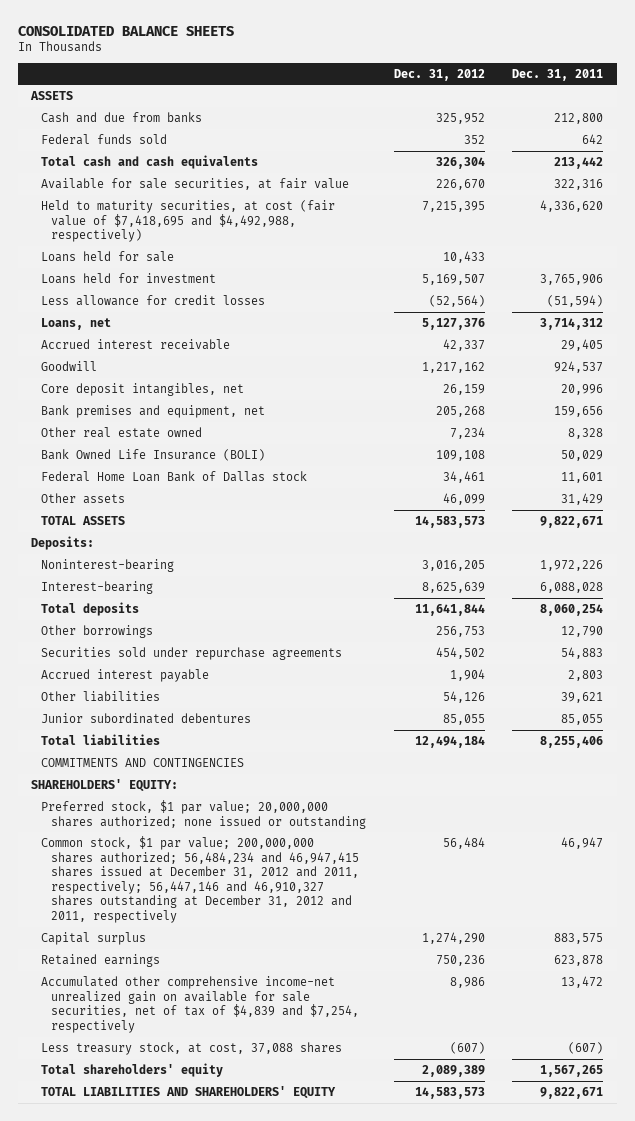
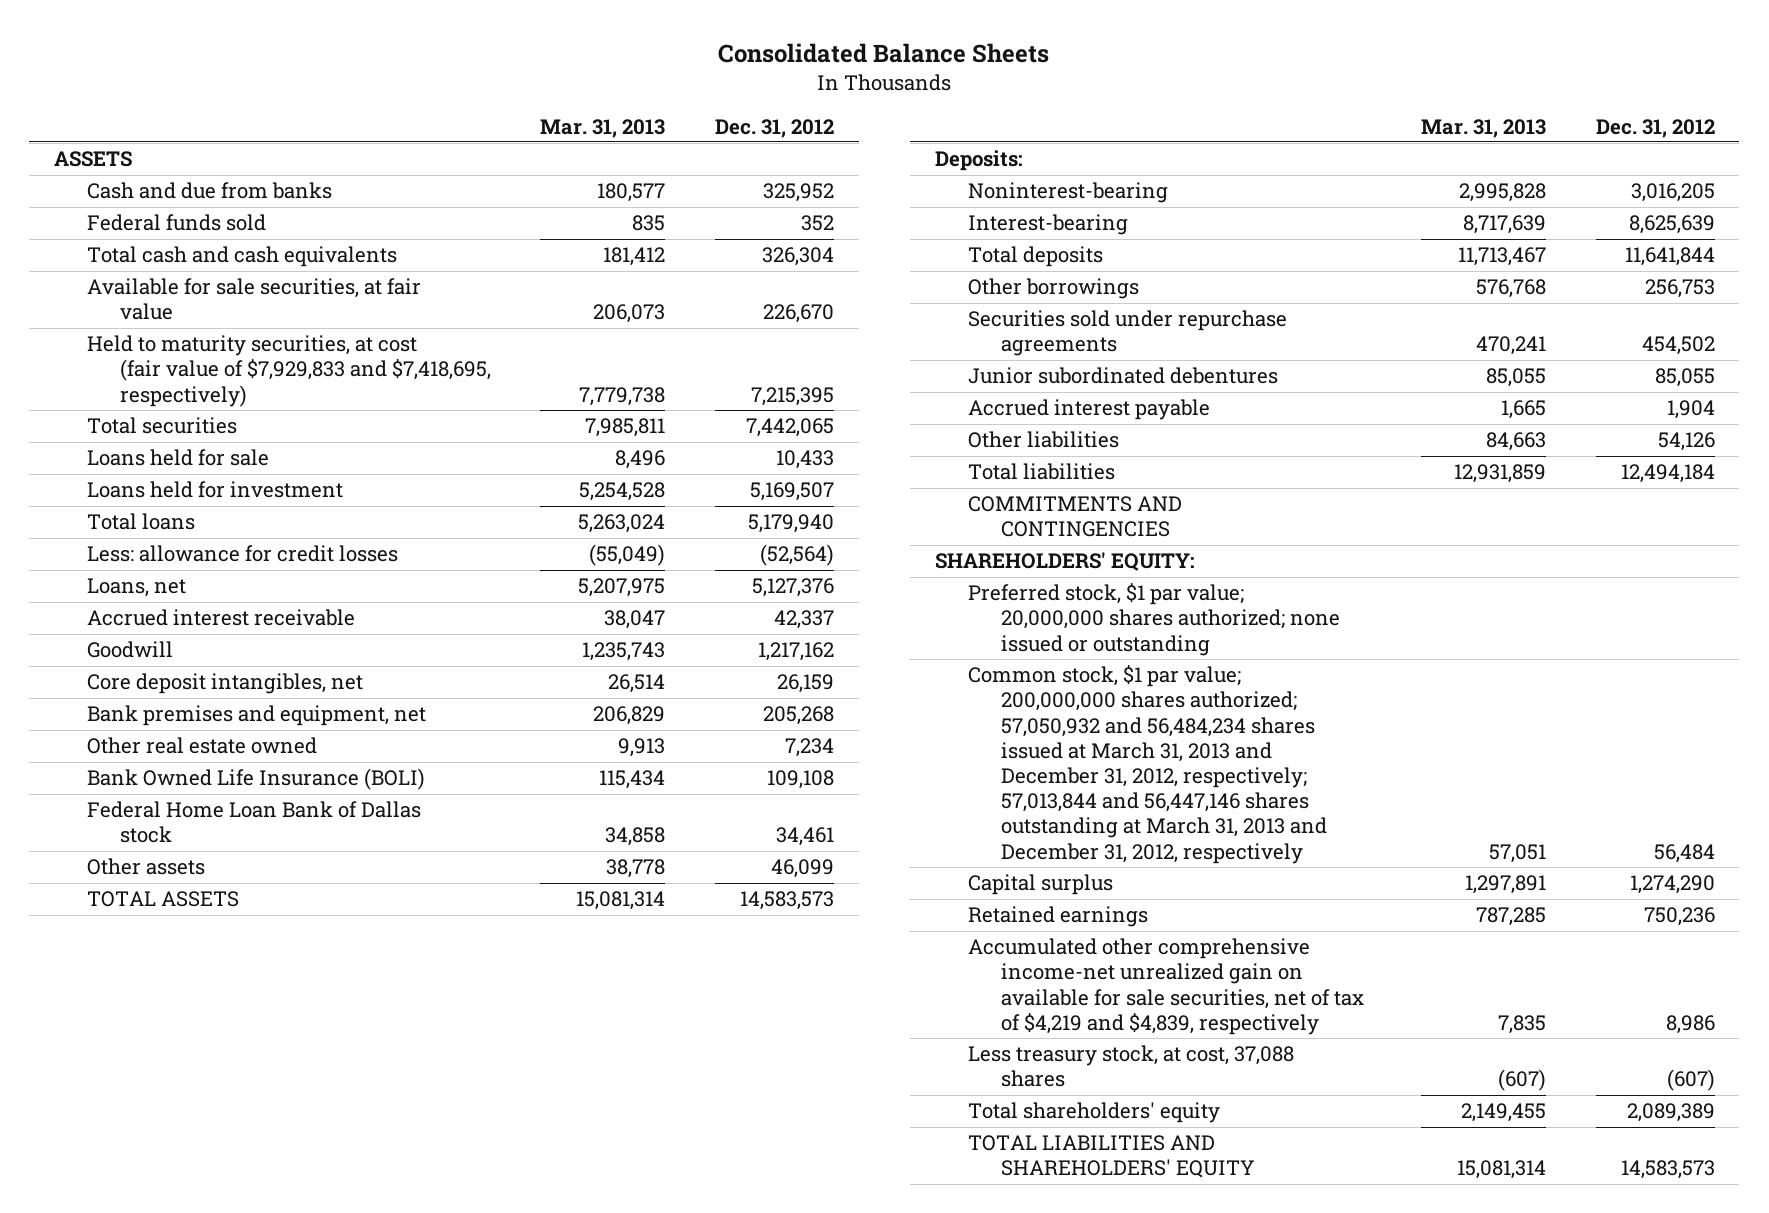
- CONSOLIDATED BALANCE SHEETS
+ Consolidated Balance Sheets
- | Dec. 31, 2012 | Dec. 31, 2011
+ | Mar. 31, 2013 | Dec. 31, 2012
- Held to maturity securities, at cost (fair value of $7,418,695 and $4,492,988, respectively) | 7,215,395 | 4,336,620
+ Held to maturity securities, at cost (fair value of $7,929,833 and $7,418,695, respectively) | 7,779,738 | 7,215,395
+ Total securities | 7,985,811 | 7,442,065
- Less allowance for credit losses | (52,564) | (51,594)
+ Total loans | 5,263,024 | 5,179,940
+ Less: allowance for credit losses | (55,049) | (52,564)
moved up: Junior subordinated debentures | 85,055 | 85,055
- Common stock, $1 par value; 200,000,000 shares authorized; 56,484,234 and 46,947,415 shares issued at December 31, 2012 and 2011, respectively; 56,447,146 and 46,910,327 shares outstanding at December 31, 2012 and 2011, respectively | 56,484 | 46,947
+ Common stock, $1 par value; 200,000,000 shares authorized; 57,050,932 and 56,484,234 shares issued at March 31, 2013 and December 31, 2012, respectively; 57,013,844 and 56,447,146 shares outstanding at March 31, 2013 and December 31, 2012, respectively | 57,051 | 56,484
- Accumulated other comprehensive income-net unrealized gain on available for sale securities, net of tax of $4,839 and $7,254, respectively | 8,986 | 13,472
+ Accumulated other comprehensive income-net unrealized gain on available for sale securities, net of tax of $4,219 and $4,839, respectively | 7,835 | 8,986

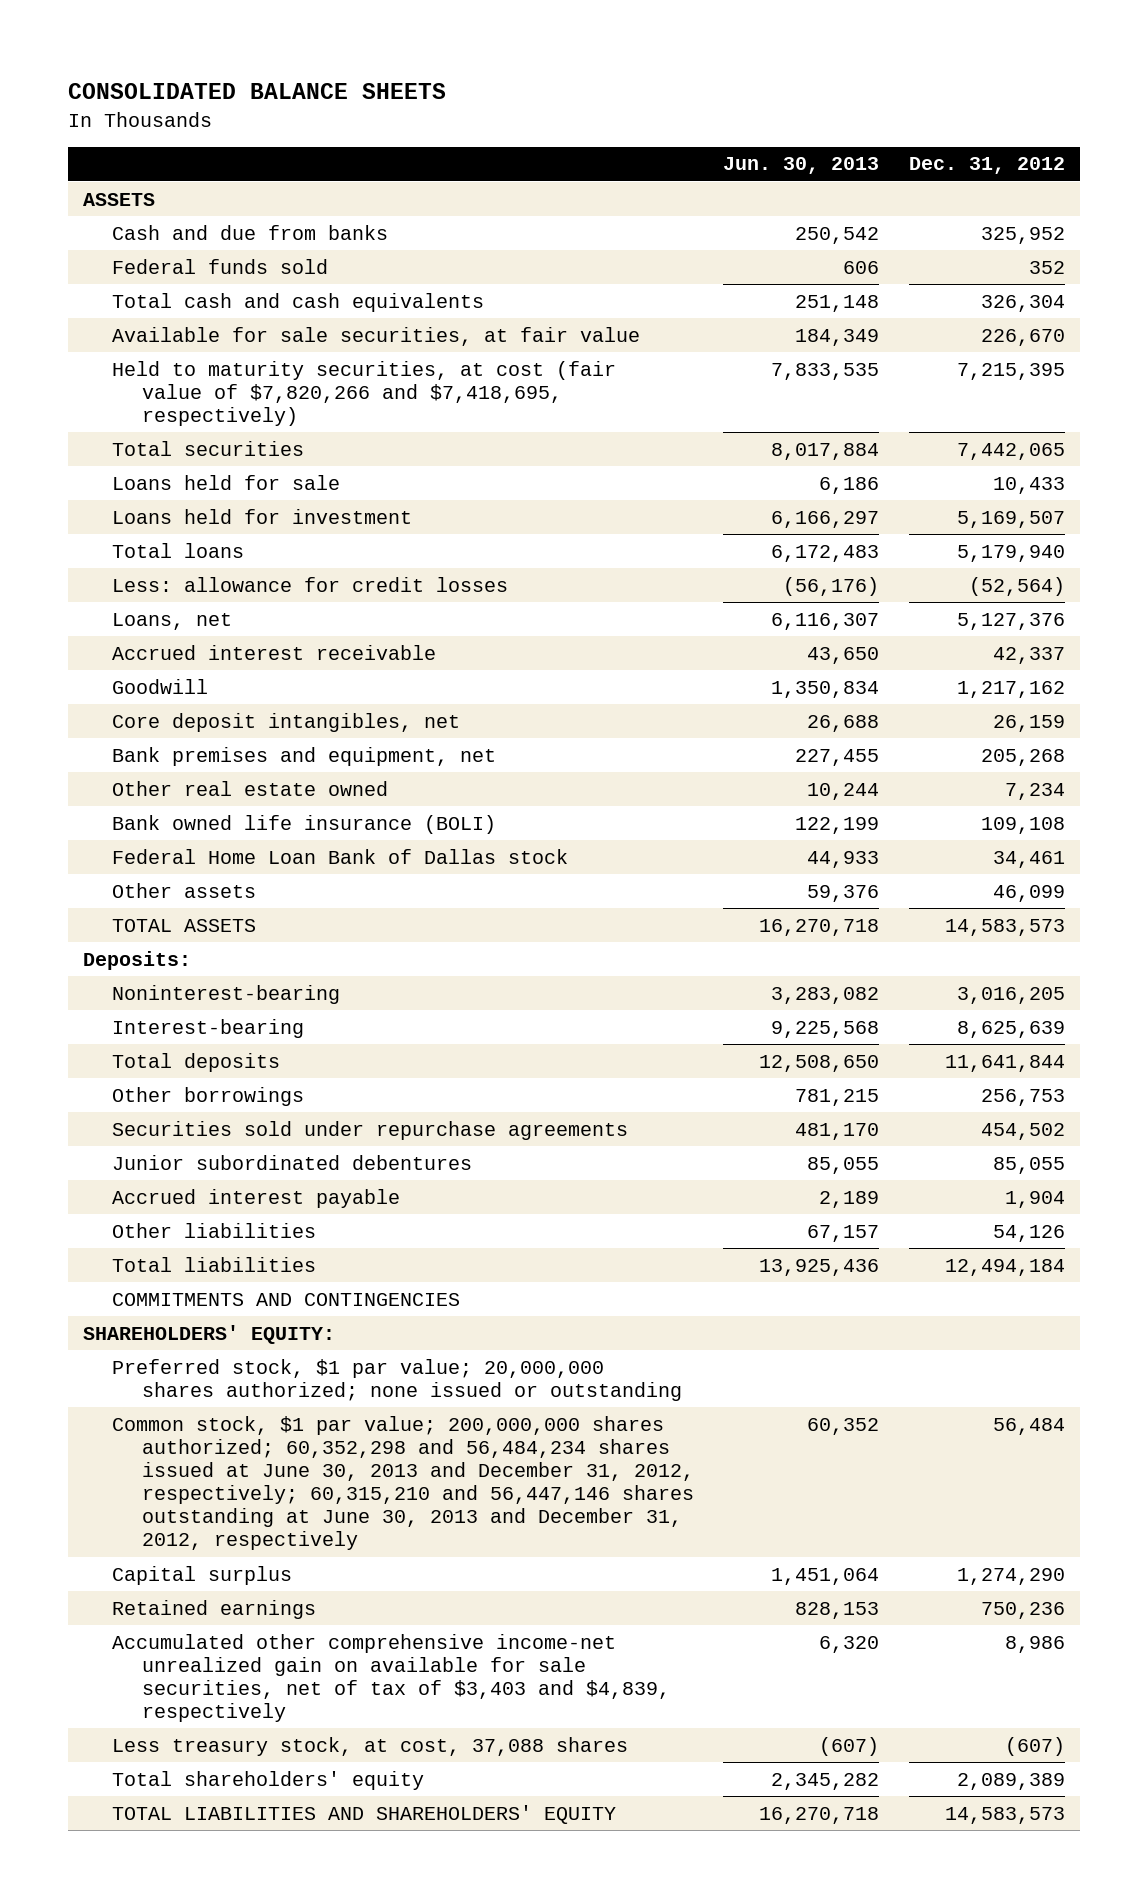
- Consolidated Balance Sheets
+ CONSOLIDATED BALANCE SHEETS
- | Mar. 31, 2013 | Dec. 31, 2012
+ | Jun. 30, 2013 | Dec. 31, 2012
- Held to maturity securities, at cost (fair value of $7,929,833 and $7,418,695, respectively) | 7,779,738 | 7,215,395
+ Held to maturity securities, at cost (fair value of $7,820,266 and $7,418,695, respectively) | 7,833,535 | 7,215,395
- Bank Owned Life Insurance (BOLI) | 115,434 | 109,108
+ Bank owned life insurance (BOLI) | 122,199 | 109,108
- Common stock, $1 par value; 200,000,000 shares authorized; 57,050,932 and 56,484,234 shares issued at March 31, 2013 and December 31, 2012, respectively; 57,013,844 and 56,447,146 shares outstanding at March 31, 2013 and December 31, 2012, respectively | 57,051 | 56,484
+ Common stock, $1 par value; 200,000,000 shares authorized; 60,352,298 and 56,484,234 shares issued at June 30, 2013 and December 31, 2012, respectively; 60,315,210 and 56,447,146 shares outstanding at June 30, 2013 and December 31, 2012, respectively | 60,352 | 56,484
- Accumulated other comprehensive income-net unrealized gain on available for sale securities, net of tax of $4,219 and $4,839, respectively | 7,835 | 8,986
+ Accumulated other comprehensive income-net unrealized gain on available for sale securities, net of tax of $3,403 and $4,839, respectively | 6,320 | 8,986

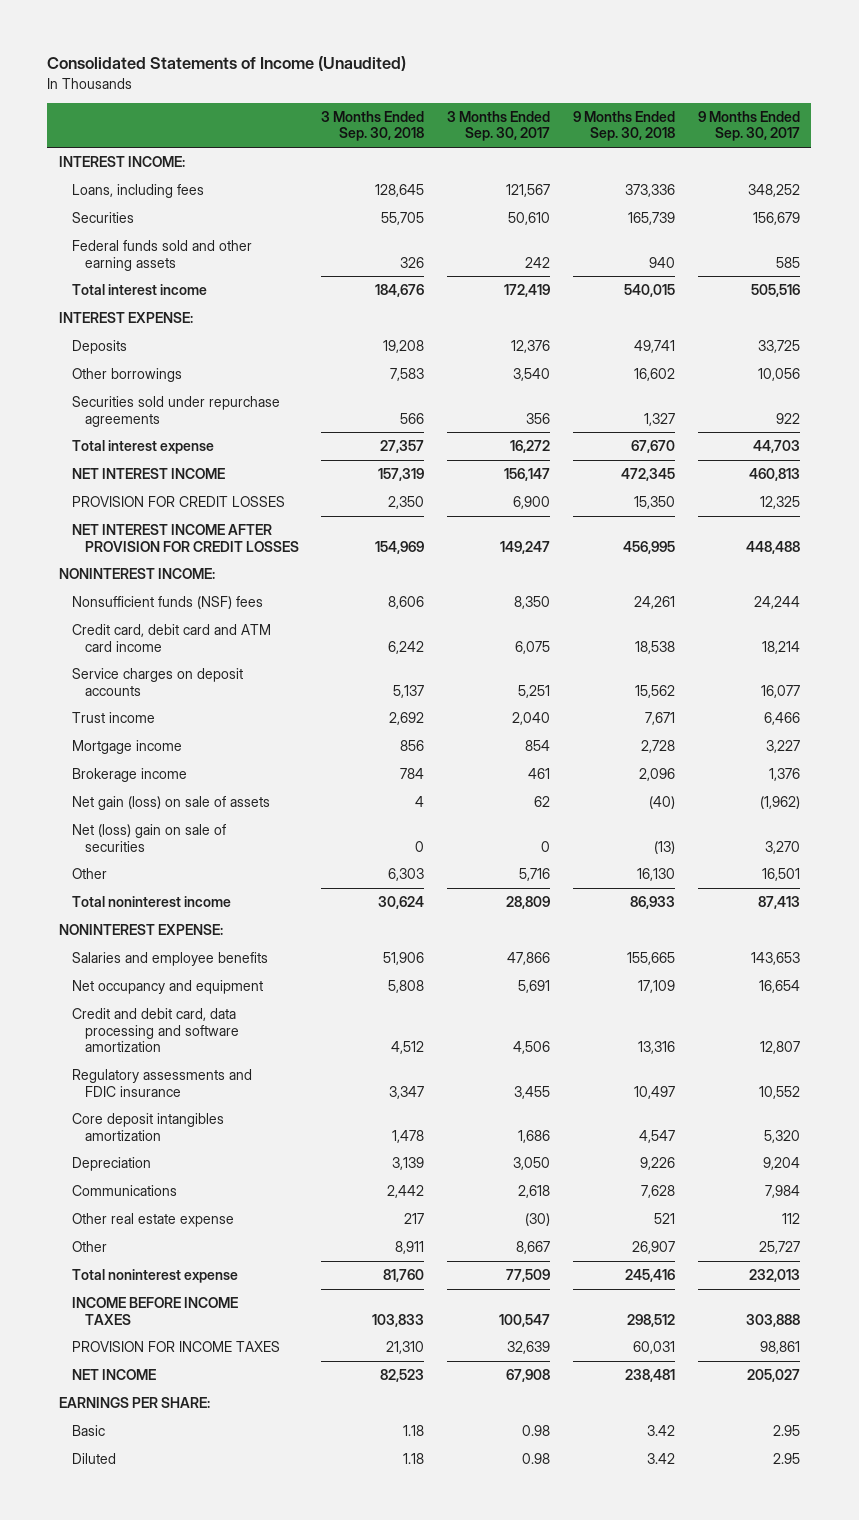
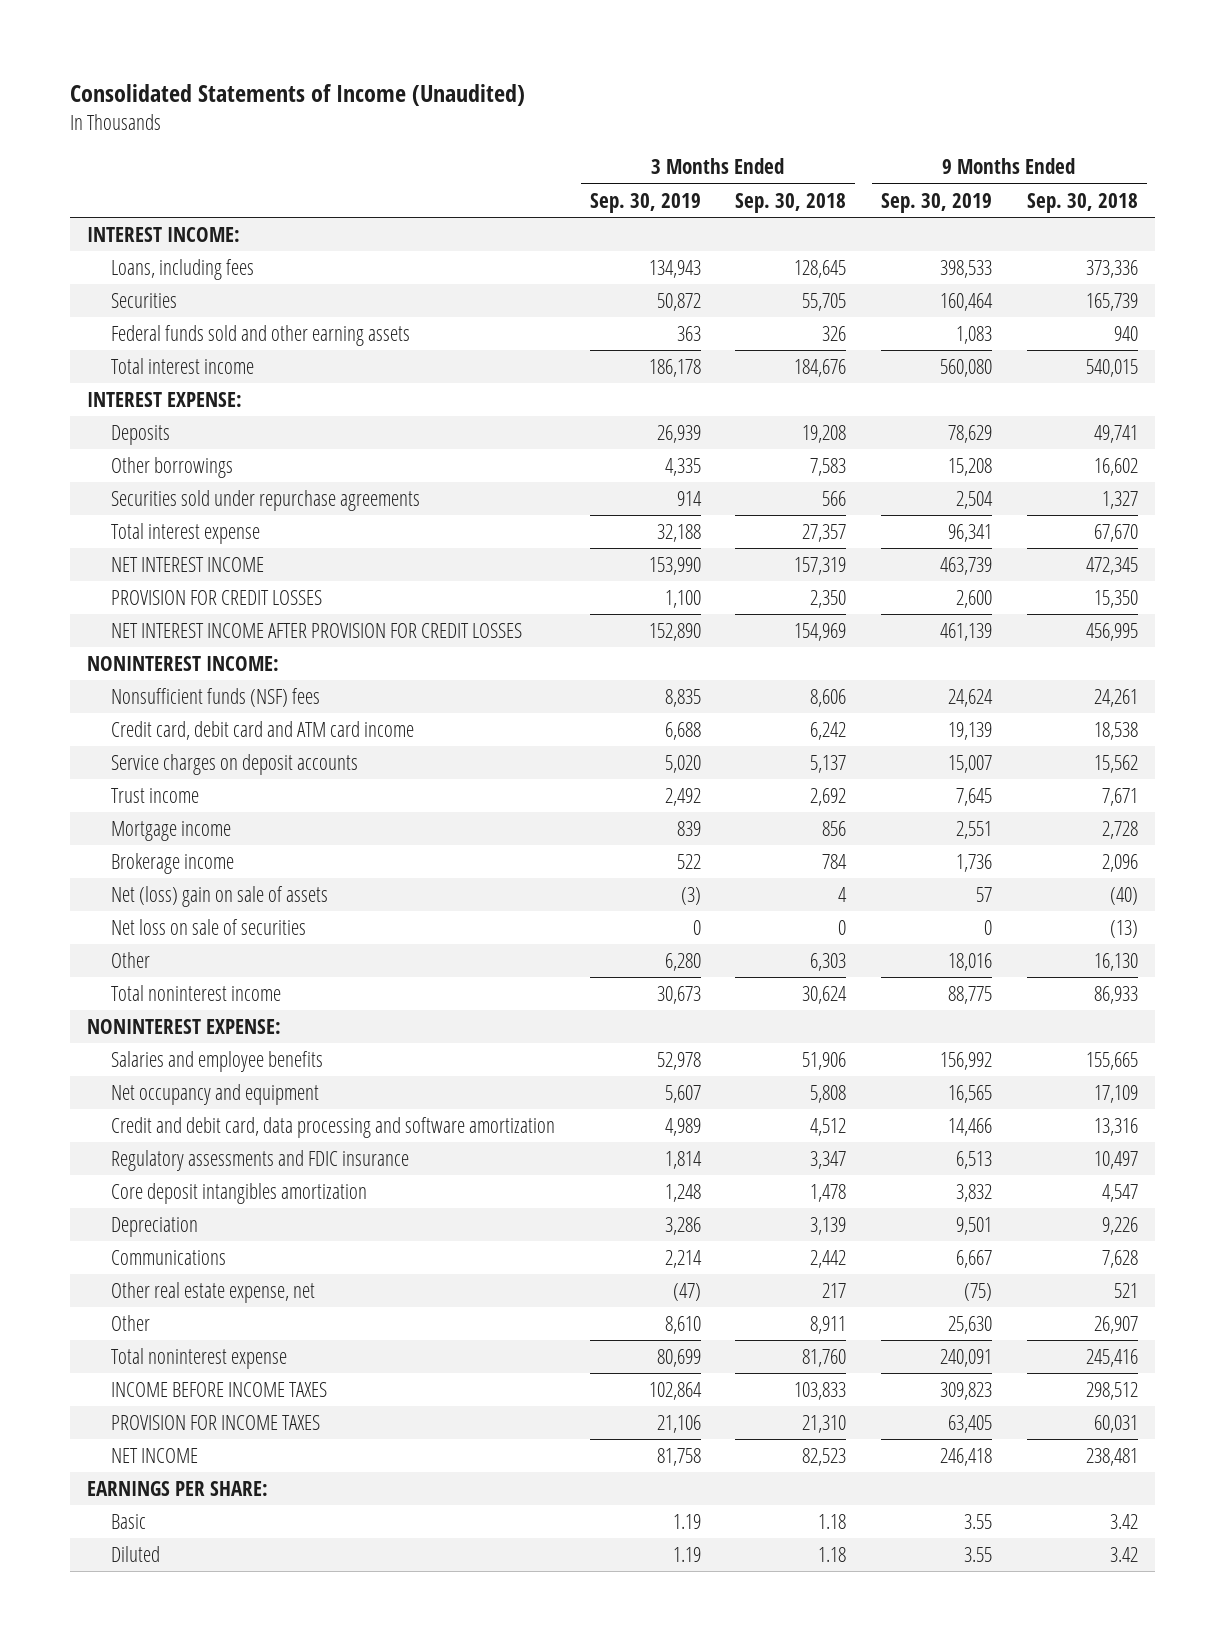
- | 3 Months Ended Sep. 30, 2018 | 3 Months Ended Sep. 30, 2017 | 9 Months Ended Sep. 30, 2018 | 9 Months Ended Sep. 30, 2017
+ | 3 Months Ended Sep. 30, 2019 | 3 Months Ended Sep. 30, 2018 | 9 Months Ended Sep. 30, 2019 | 9 Months Ended Sep. 30, 2018
- Net gain (loss) on sale of assets | 4 | 62 | (40) | (1,962)
- Net (loss) gain on sale of securities | 0 | 0 | (13) | 3,270
+ Net (loss) gain on sale of assets | (3) | 4 | 57 | (40)
+ Net loss on sale of securities | 0 | 0 | 0 | (13)
- Other real estate expense | 217 | (30) | 521 | 112
+ Other real estate expense, net | (47) | 217 | (75) | 521

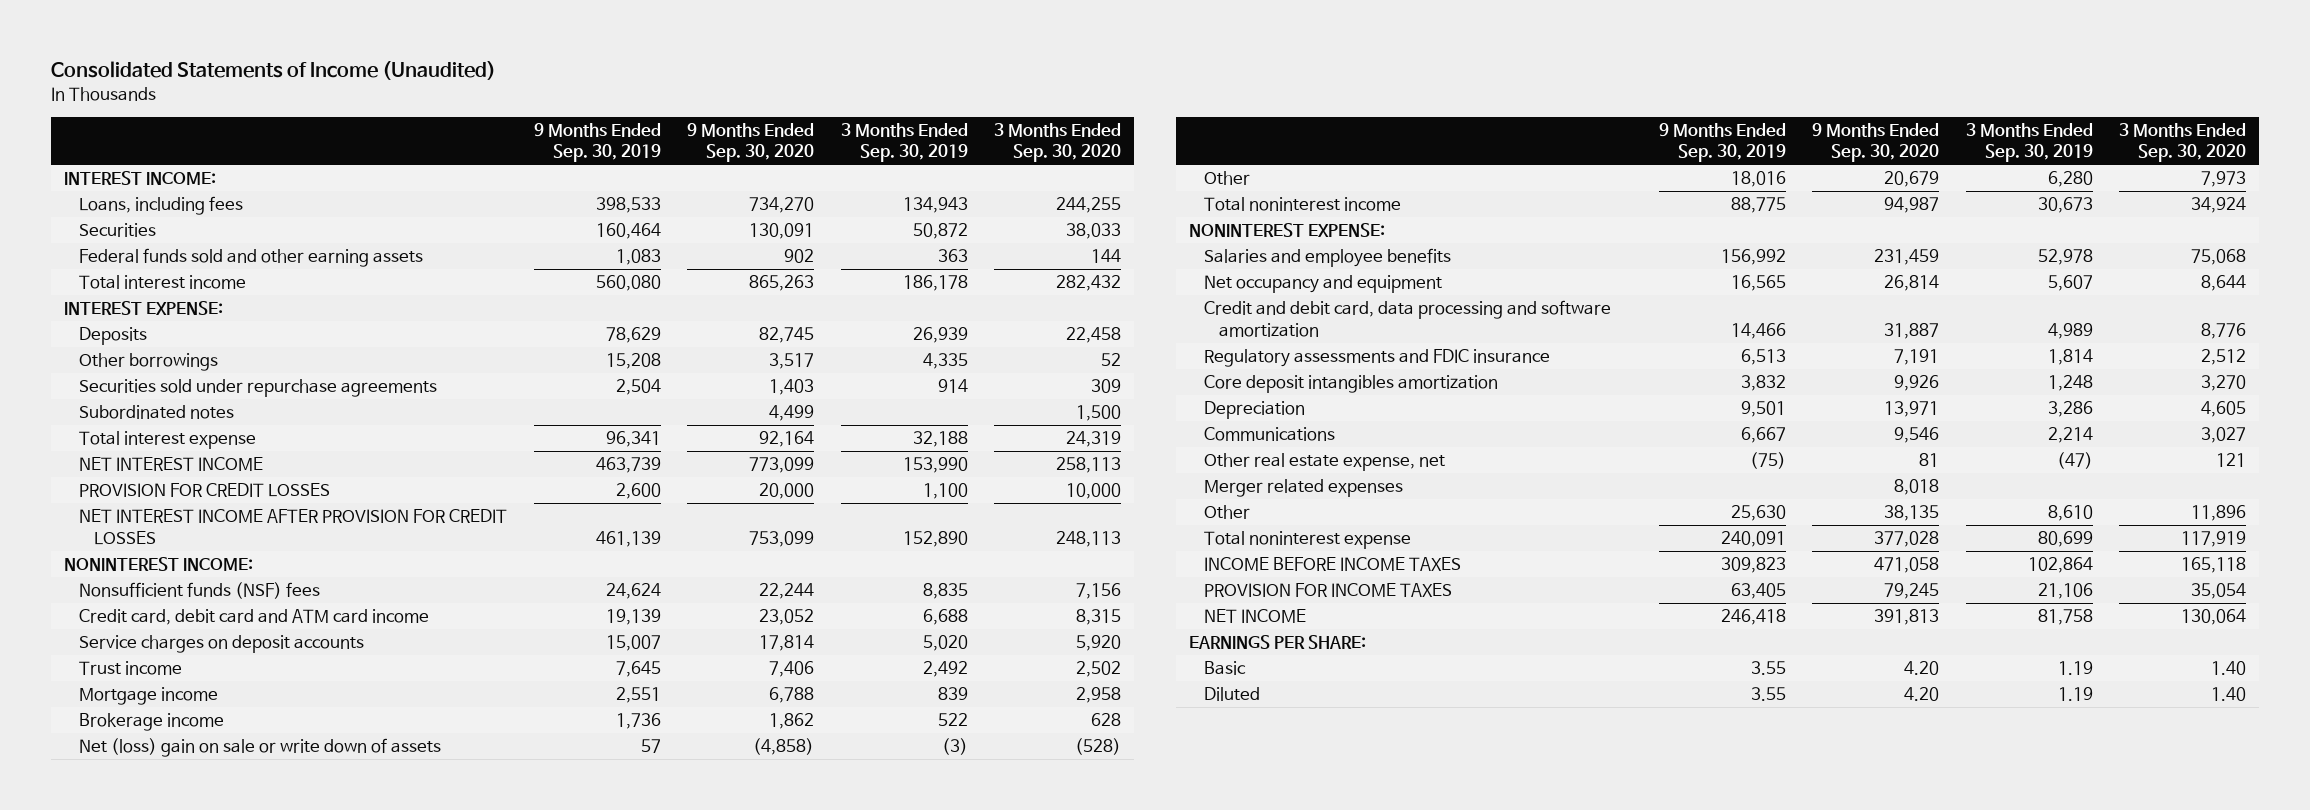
- | 3 Months Ended Sep. 30, 2019 | 3 Months Ended Sep. 30, 2018 | 9 Months Ended Sep. 30, 2019 | 9 Months Ended Sep. 30, 2018
+ | 9 Months Ended Sep. 30, 2019 | 9 Months Ended Sep. 30, 2020 | 3 Months Ended Sep. 30, 2019 | 3 Months Ended Sep. 30, 2020
+ Subordinated notes | | 4,499 | | 1,500
- Net (loss) gain on sale of assets | (3) | 4 | 57 | (40)
- Net loss on sale of securities | 0 | 0 | 0 | (13)
+ Net (loss) gain on sale or write down of assets | 57 | (4,858) | (3) | (528)
+ Merger related expenses | | 8,018 | |

